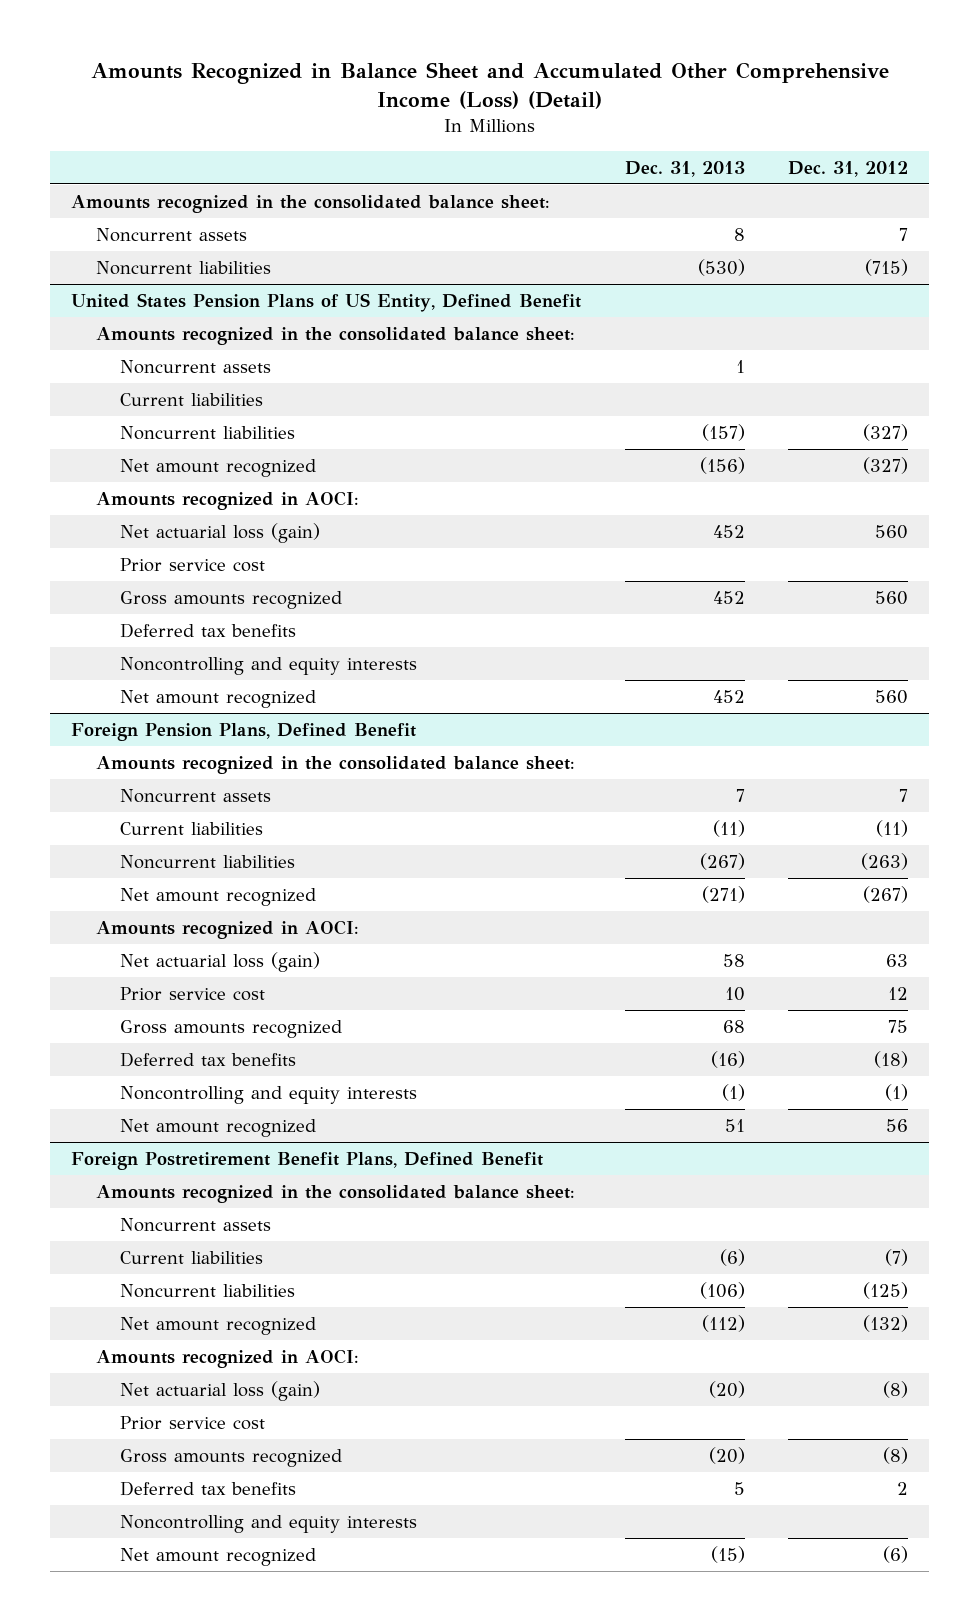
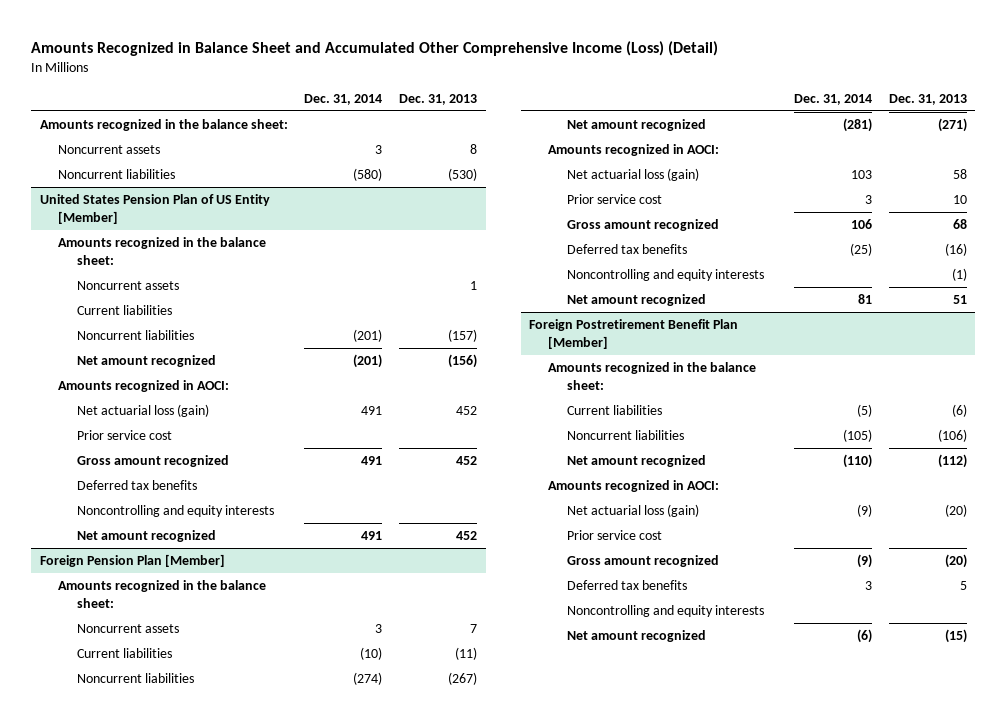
- | Dec. 31, 2013 | Dec. 31, 2012
+ | Dec. 31, 2014 | Dec. 31, 2013
- Amounts recognized in the consolidated balance sheet:
+ Amounts recognized in the balance sheet:
- United States Pension Plans of US Entity, Defined Benefit
- Amounts recognized in the consolidated balance sheet:
+ United States Pension Plan of US Entity [Member]
+ Amounts recognized in the balance sheet:
- Gross amounts recognized | 452 | 560
+ Gross amount recognized | 491 | 452
- Foreign Pension Plans, Defined Benefit
- Amounts recognized in the consolidated balance sheet:
+ Foreign Pension Plan [Member]
+ Amounts recognized in the balance sheet:
- Gross amounts recognized | 68 | 75
+ Gross amount recognized | 106 | 68
- Foreign Postretirement Benefit Plans, Defined Benefit
- Amounts recognized in the consolidated balance sheet:
- Noncurrent assets
+ Foreign Postretirement Benefit Plan [Member]
+ Amounts recognized in the balance sheet:
- Gross amounts recognized | (20) | (8)
+ Gross amount recognized | (9) | (20)

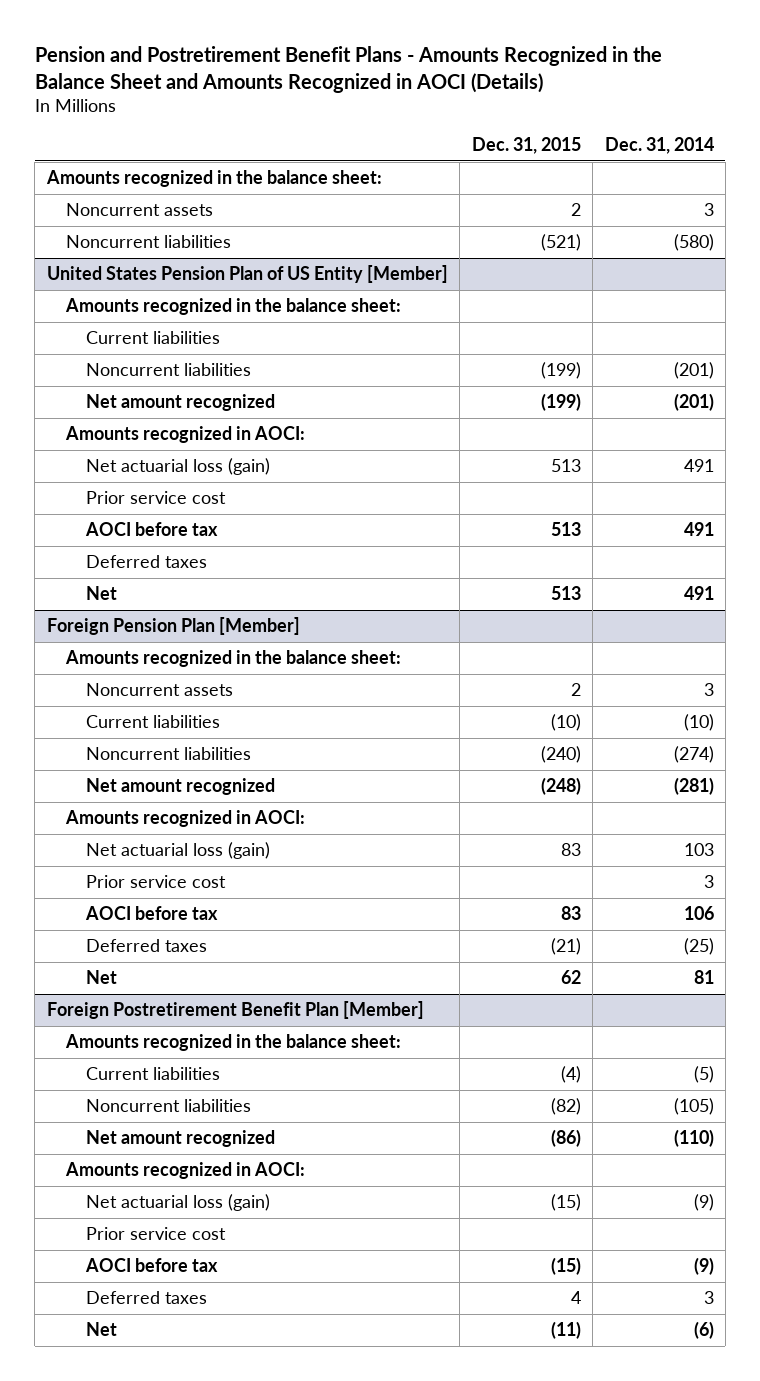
- Amounts Recognized in Balance Sheet and Accumulated Other Comprehensive Income (Loss) (Detail)
+ Pension and Postretirement Benefit Plans - Amounts Recognized in the Balance Sheet and Amounts Recognized in AOCI (Details)
- | Dec. 31, 2014 | Dec. 31, 2013
+ | Dec. 31, 2015 | Dec. 31, 2014
@ United States Pension Plan of US Entity [Member]
- Noncurrent assets | | 1
- Gross amount recognized | 491 | 452
- Deferred tax benefits
- Noncontrolling and equity interests
- Net amount recognized | 491 | 452
+ AOCI before tax | 513 | 491
+ Deferred taxes
+ Net | 513 | 491
@ Foreign Pension Plan [Member]
- Gross amount recognized | 106 | 68
- Deferred tax benefits | (25) | (16)
- Noncontrolling and equity interests | | (1)
- Net amount recognized | 81 | 51
+ AOCI before tax | 83 | 106
+ Deferred taxes | (21) | (25)
+ Net | 62 | 81
@ Foreign Postretirement Benefit Plan [Member]
- Gross amount recognized | (9) | (20)
- Deferred tax benefits | 3 | 5
- Noncontrolling and equity interests
- Net amount recognized | (6) | (15)
+ AOCI before tax | (15) | (9)
+ Deferred taxes | 4 | 3
+ Net | (11) | (6)

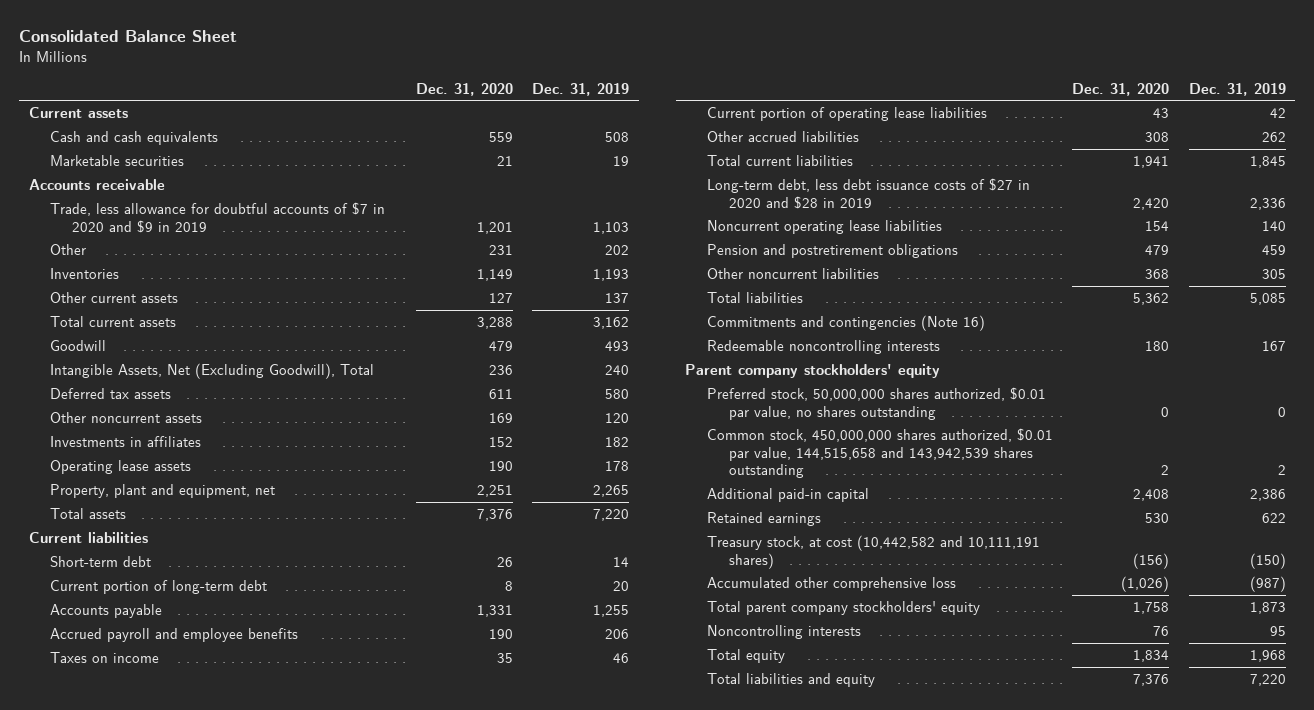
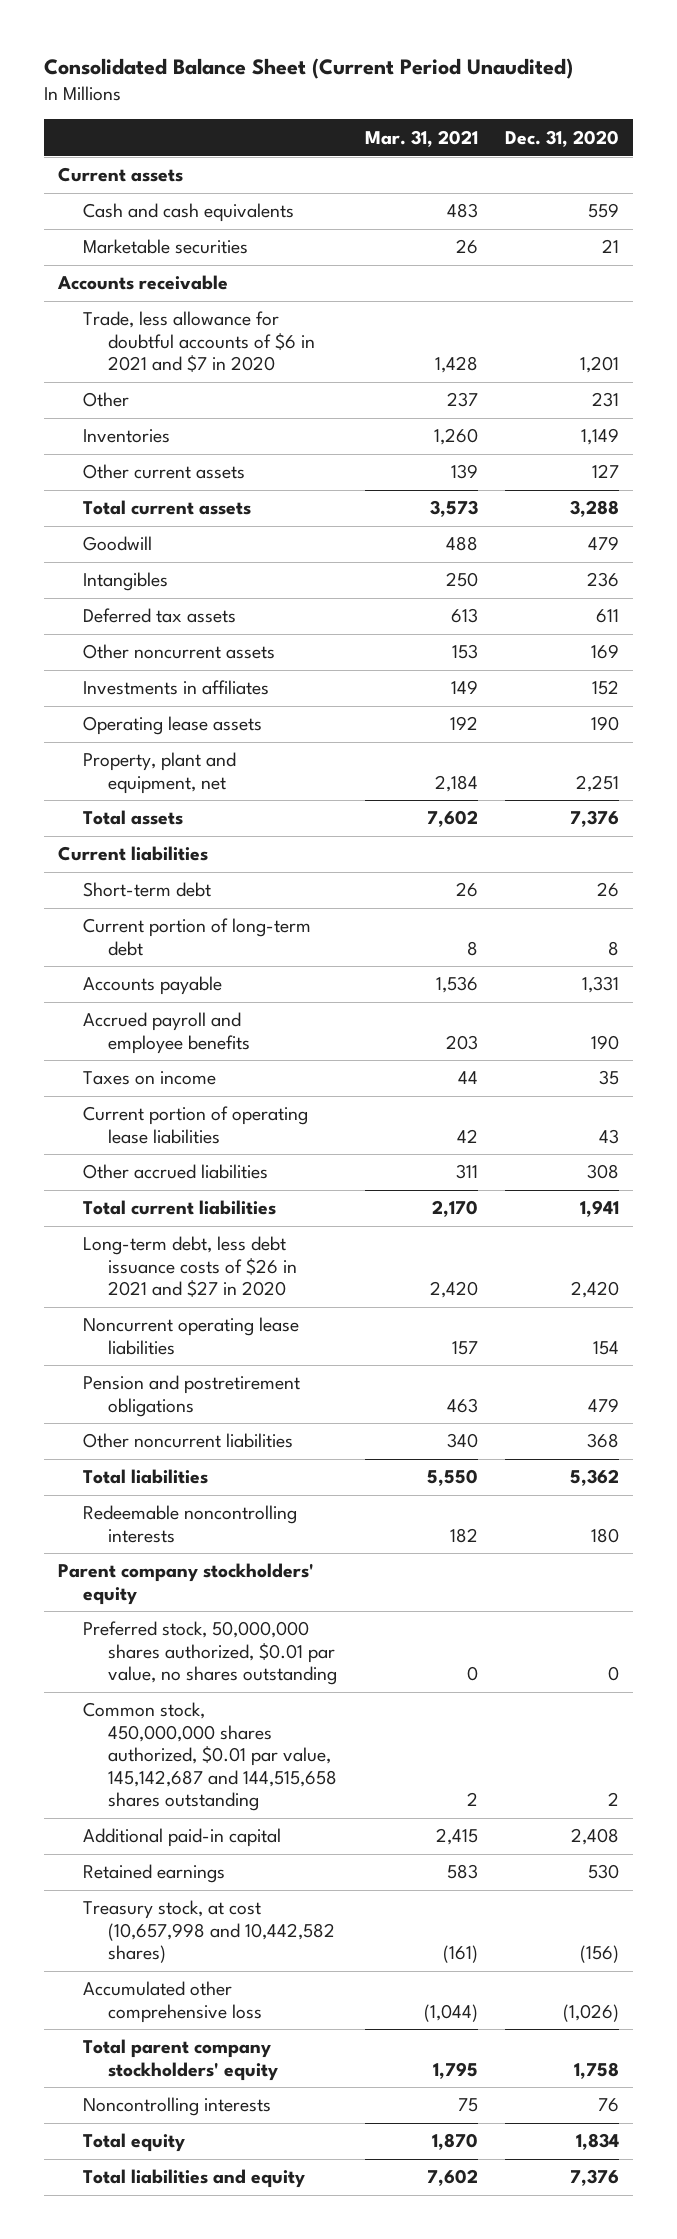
- Consolidated Balance Sheet
+ Consolidated Balance Sheet (Current Period Unaudited)
- | Dec. 31, 2020 | Dec. 31, 2019
+ | Mar. 31, 2021 | Dec. 31, 2020
- Trade, less allowance for doubtful accounts of $7 in 2020 and $9 in 2019 | 1,201 | 1,103
+ Trade, less allowance for doubtful accounts of $6 in 2021 and $7 in 2020 | 1,428 | 1,201
- Intangible Assets, Net (Excluding Goodwill), Total | 236 | 240
+ Intangibles | 250 | 236
- Long-term debt, less debt issuance costs of $27 in 2020 and $28 in 2019 | 2,420 | 2,336
+ Long-term debt, less debt issuance costs of $26 in 2021 and $27 in 2020 | 2,420 | 2,420
- Commitments and contingencies (Note 16)
- Common stock, 450,000,000 shares authorized, $0.01 par value, 144,515,658 and 143,942,539 shares outstanding | 2 | 2
+ Common stock, 450,000,000 shares authorized, $0.01 par value, 145,142,687 and 144,515,658 shares outstanding | 2 | 2
- Treasury stock, at cost (10,442,582 and 10,111,191 shares) | (156) | (150)
+ Treasury stock, at cost (10,657,998 and 10,442,582 shares) | (161) | (156)

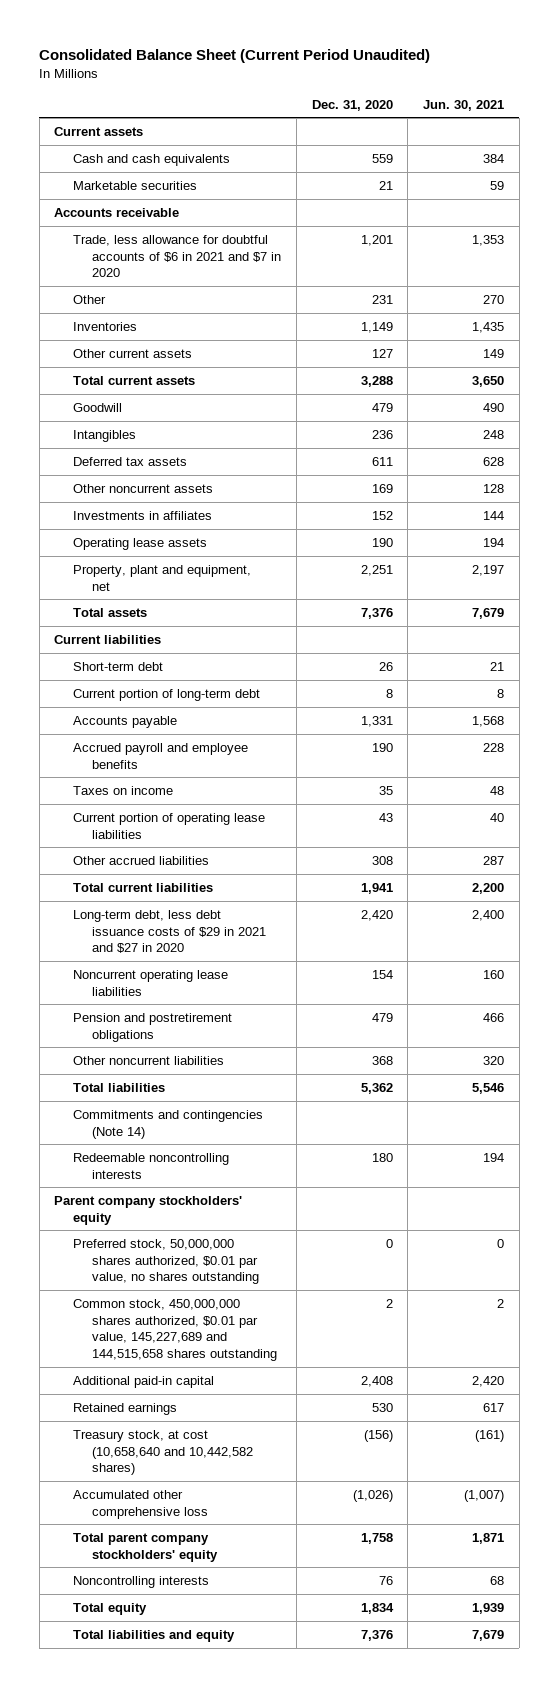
- | Mar. 31, 2021 | Dec. 31, 2020
+ | Dec. 31, 2020 | Jun. 30, 2021
- Long-term debt, less debt issuance costs of $26 in 2021 and $27 in 2020 | 2,420 | 2,420
+ Long-term debt, less debt issuance costs of $29 in 2021 and $27 in 2020 | 2,420 | 2,400
+ Commitments and contingencies (Note 14)
- Common stock, 450,000,000 shares authorized, $0.01 par value, 145,142,687 and 144,515,658 shares outstanding | 2 | 2
+ Common stock, 450,000,000 shares authorized, $0.01 par value, 145,227,689 and 144,515,658 shares outstanding | 2 | 2
- Treasury stock, at cost (10,657,998 and 10,442,582 shares) | (161) | (156)
+ Treasury stock, at cost (10,658,640 and 10,442,582 shares) | (156) | (161)

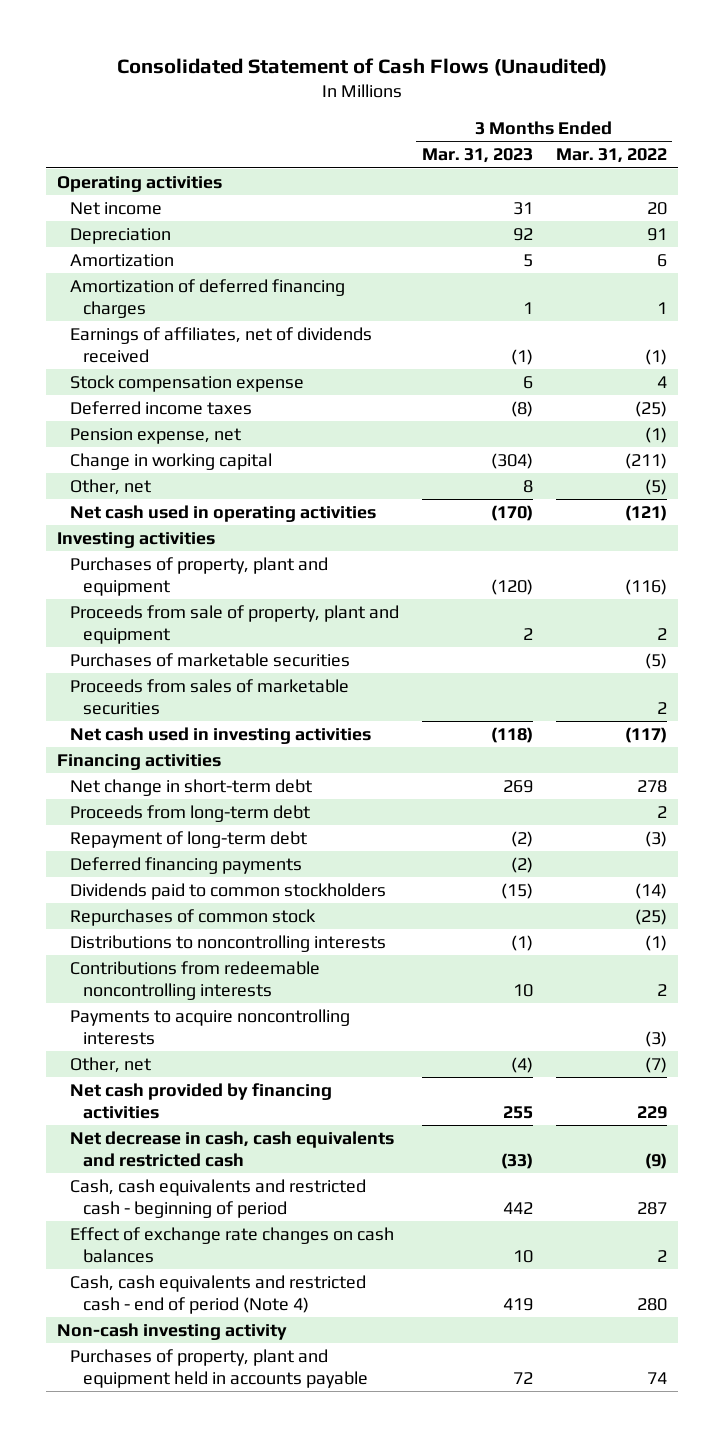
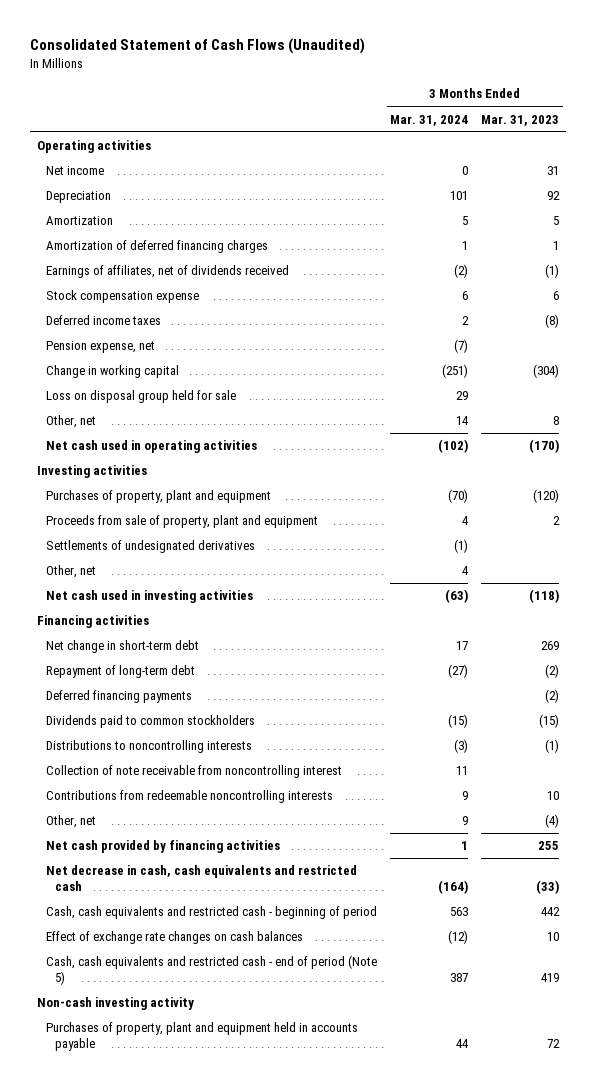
- | 3 Months Ended Mar. 31, 2023 | 3 Months Ended Mar. 31, 2022
+ | 3 Months Ended Mar. 31, 2024 | 3 Months Ended Mar. 31, 2023
+ Loss on disposal group held for sale | 29 |
- Purchases of marketable securities | | (5)
- Proceeds from sales of marketable securities | | 2
+ Settlements of undesignated derivatives | (1) |
+ Other, net | 4 |
- Proceeds from long-term debt | | 2
- Repurchases of common stock | | (25)
+ Collection of note receivable from noncontrolling interest | 11 |
- Payments to acquire noncontrolling interests | | (3)
- Cash, cash equivalents and restricted cash - end of period (Note 4) | 419 | 280
+ Cash, cash equivalents and restricted cash - end of period (Note 5) | 387 | 419

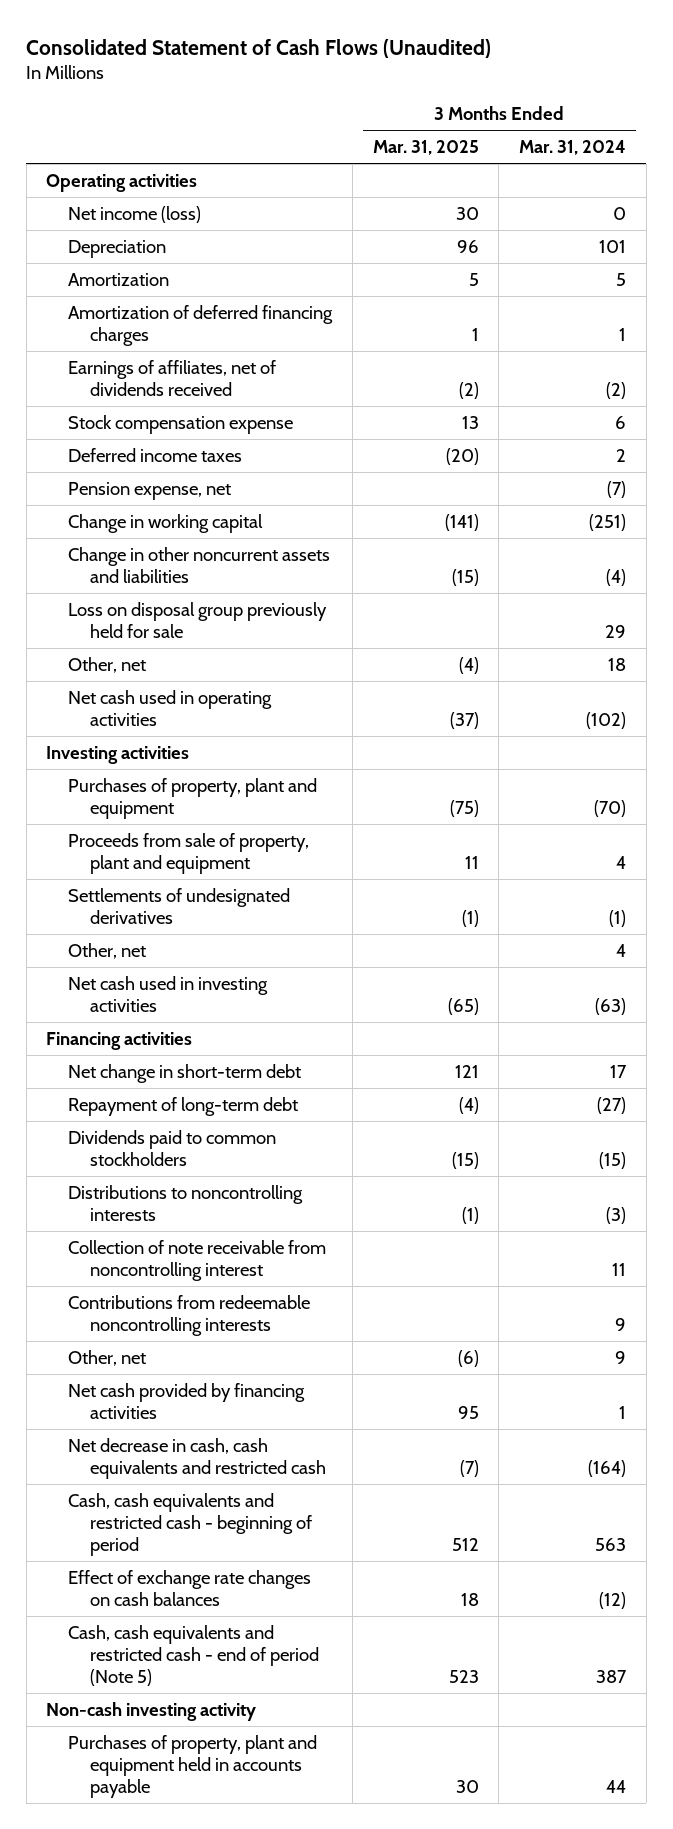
- | 3 Months Ended Mar. 31, 2024 | 3 Months Ended Mar. 31, 2023
+ | 3 Months Ended Mar. 31, 2025 | 3 Months Ended Mar. 31, 2024
- Net income | 0 | 31
+ Net income (loss) | 30 | 0
- Loss on disposal group held for sale | 29 |
- Other, net | 14 | 8
+ Change in other noncurrent assets and liabilities | (15) | (4)
+ Loss on disposal group previously held for sale | | 29
+ Other, net | (4) | 18
- Deferred financing payments | | (2)

